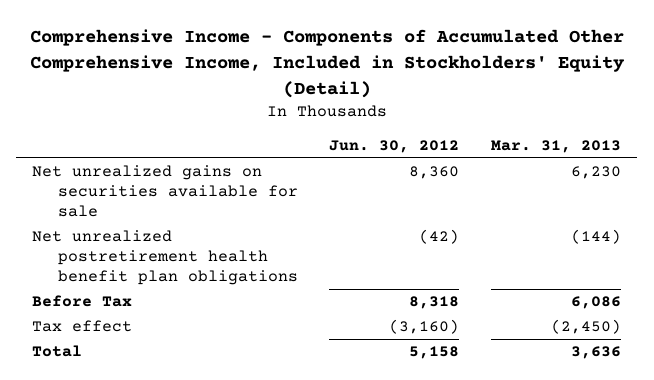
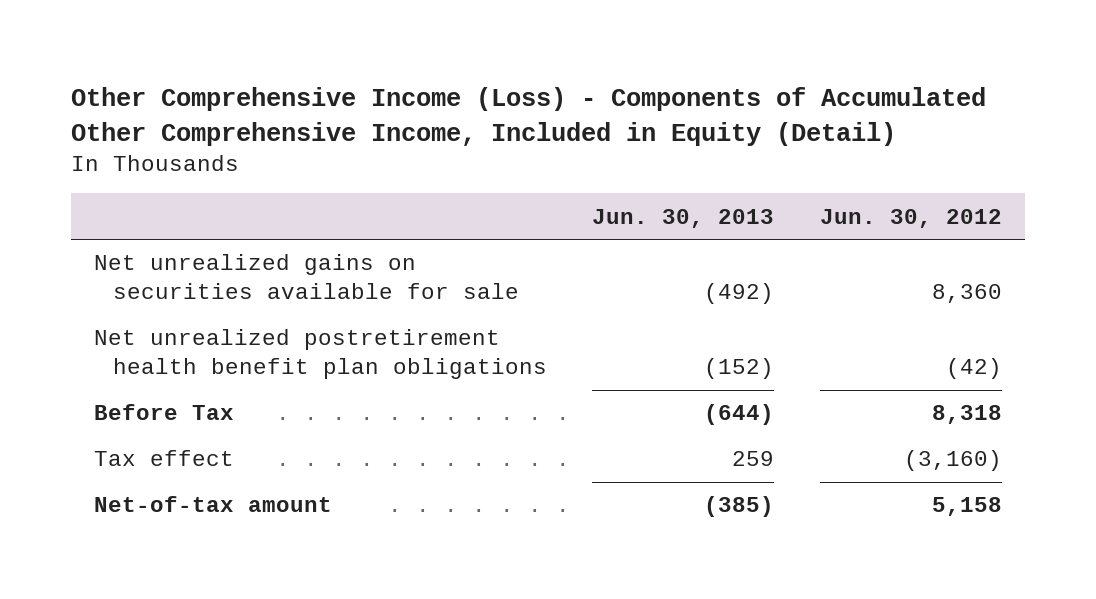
- Comprehensive Income - Components of Accumulated Other Comprehensive Income, Included in Stockholders' Equity (Detail)
+ Other Comprehensive Income (Loss) - Components of Accumulated Other Comprehensive Income, Included in Equity (Detail)
- | Jun. 30, 2012 | Mar. 31, 2013
+ | Jun. 30, 2013 | Jun. 30, 2012
- Total | 5,158 | 3,636
+ Net-of-tax amount | (385) | 5,158

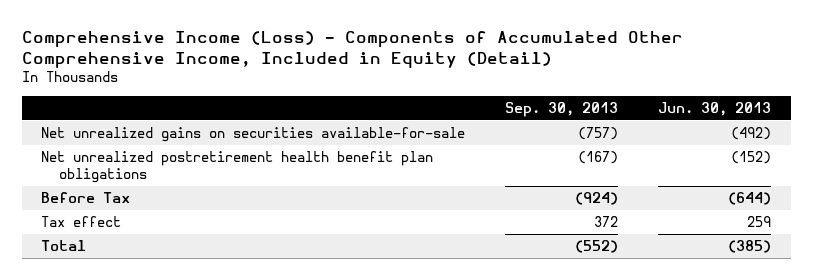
- Other Comprehensive Income (Loss) - Components of Accumulated Other Comprehensive Income, Included in Equity (Detail)
+ Comprehensive Income (Loss) - Components of Accumulated Other Comprehensive Income, Included in Equity (Detail)
- | Jun. 30, 2013 | Jun. 30, 2012
+ | Sep. 30, 2013 | Jun. 30, 2013
- Net unrealized gains on securities available for sale | (492) | 8,360
+ Net unrealized gains on securities available-for-sale | (757) | (492)
- Net-of-tax amount | (385) | 5,158
+ Total | (552) | (385)

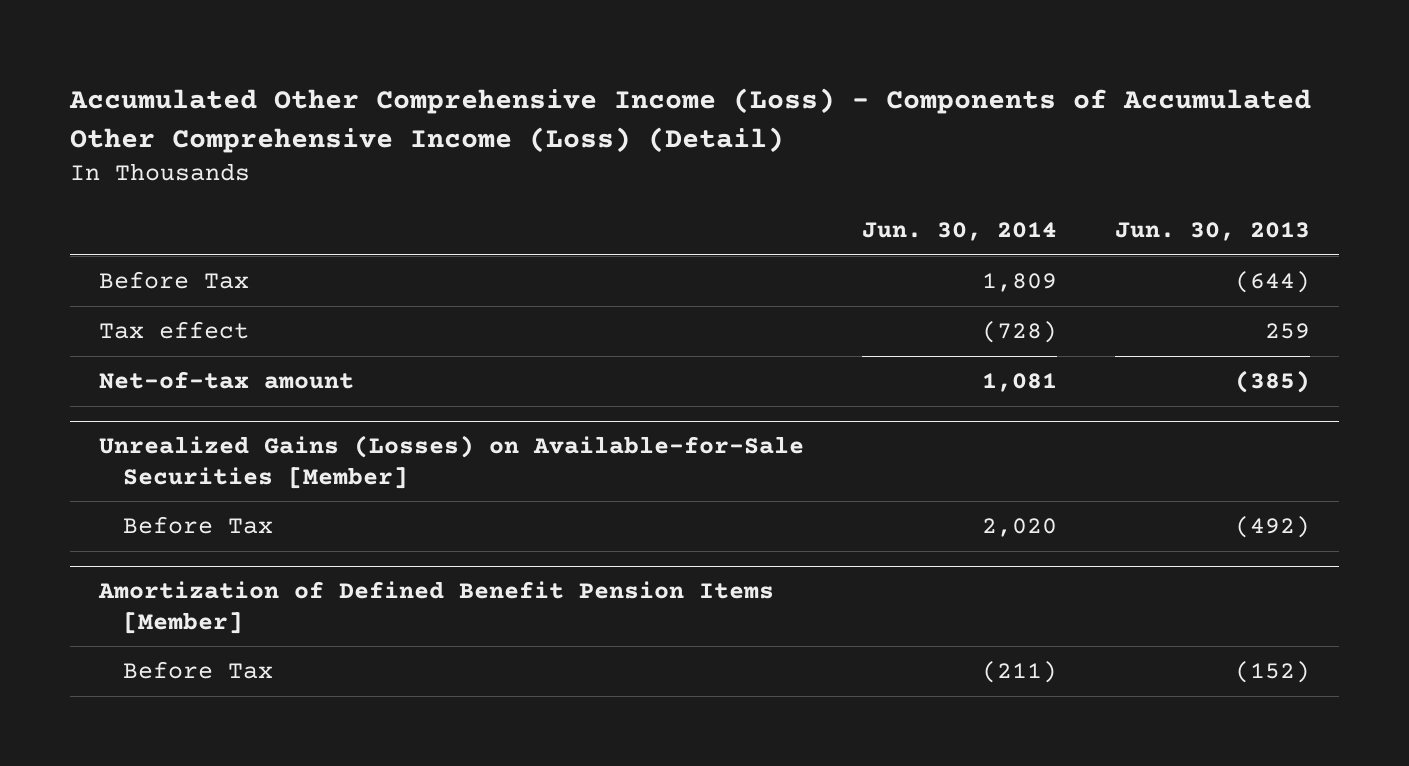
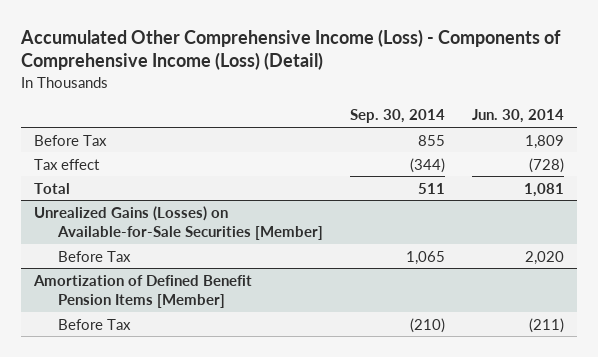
- Accumulated Other Comprehensive Income (Loss) - Components of Accumulated Other Comprehensive Income (Loss) (Detail)
+ Accumulated Other Comprehensive Income (Loss) - Components of Comprehensive Income (Loss) (Detail)
- | Jun. 30, 2014 | Jun. 30, 2013
+ | Sep. 30, 2014 | Jun. 30, 2014
- Net-of-tax amount | 1,081 | (385)
+ Total | 511 | 1,081

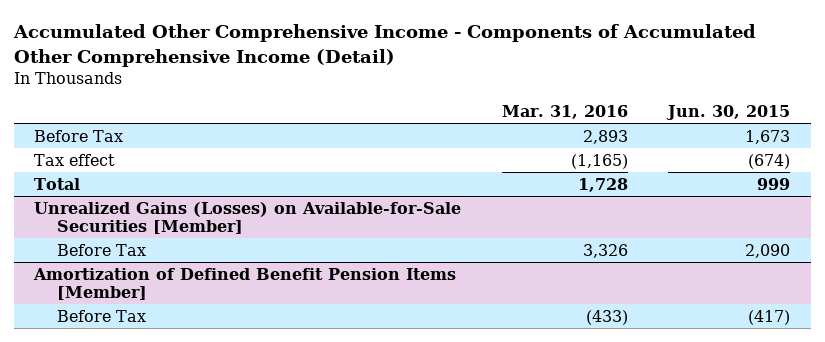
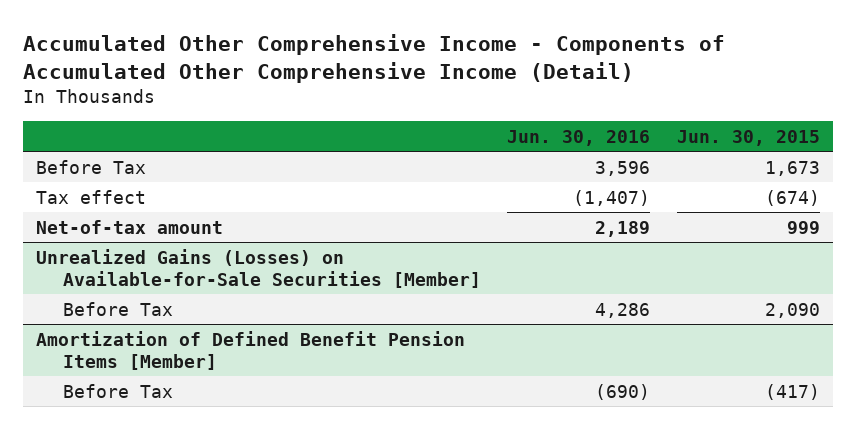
- | Mar. 31, 2016 | Jun. 30, 2015
+ | Jun. 30, 2016 | Jun. 30, 2015
- Total | 1,728 | 999
+ Net-of-tax amount | 2,189 | 999

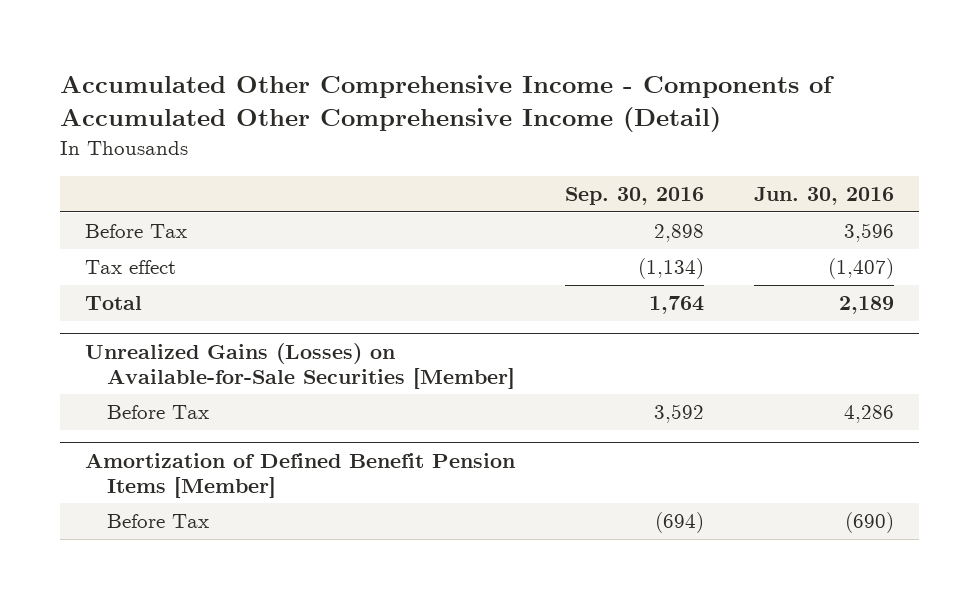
- | Jun. 30, 2016 | Jun. 30, 2015
+ | Sep. 30, 2016 | Jun. 30, 2016
- Net-of-tax amount | 2,189 | 999
+ Total | 1,764 | 2,189

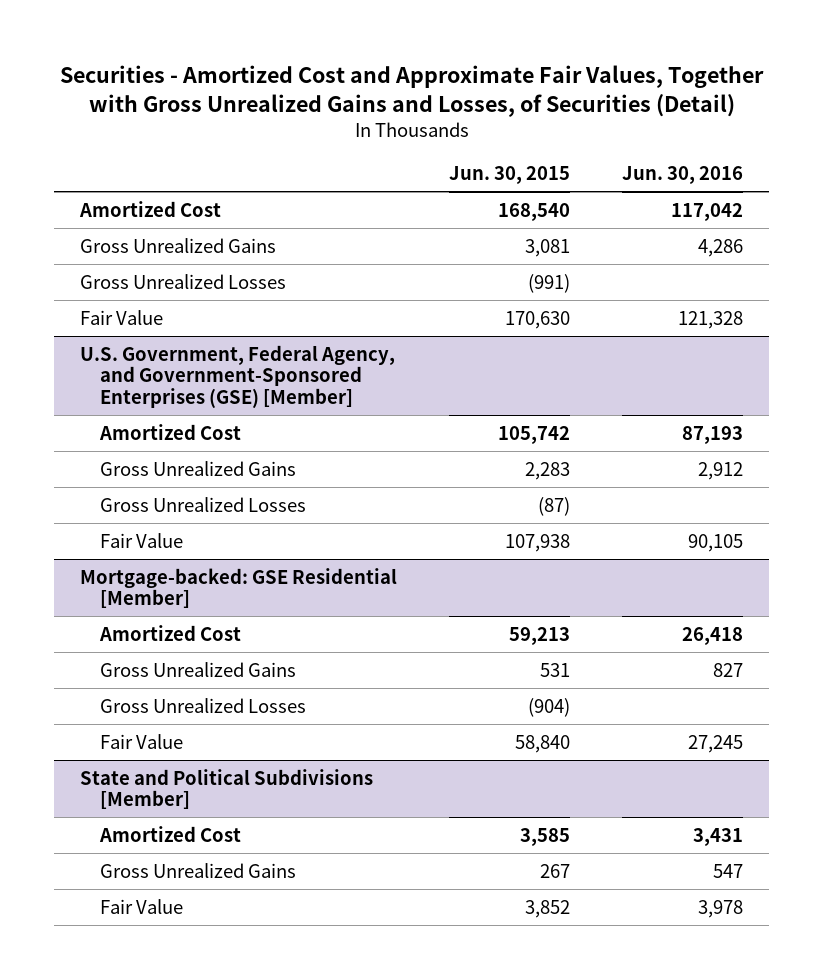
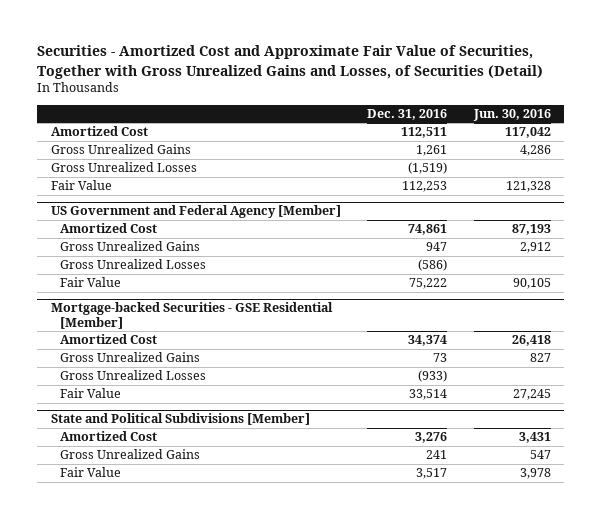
- Securities - Amortized Cost and Approximate Fair Values, Together with Gross Unrealized Gains and Losses, of Securities (Detail)
+ Securities - Amortized Cost and Approximate Fair Value of Securities, Together with Gross Unrealized Gains and Losses, of Securities (Detail)
- | Jun. 30, 2015 | Jun. 30, 2016
+ | Dec. 31, 2016 | Jun. 30, 2016
- U.S. Government, Federal Agency, and Government-Sponsored Enterprises (GSE) [Member]
+ US Government and Federal Agency [Member]
- Mortgage-backed: GSE Residential [Member]
+ Mortgage-backed Securities - GSE Residential [Member]

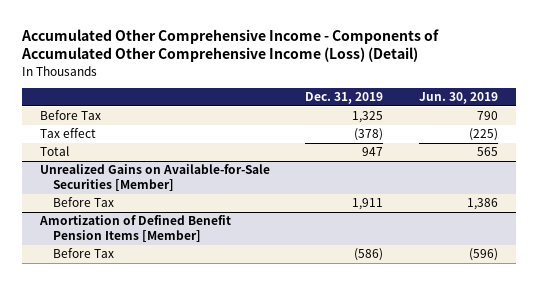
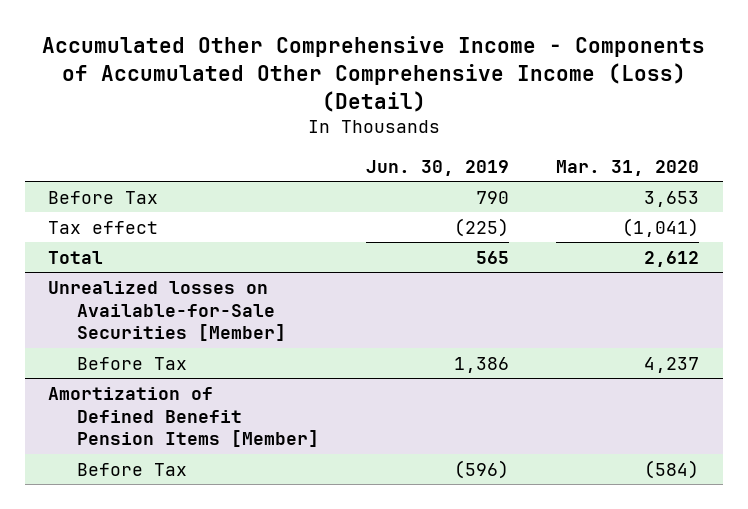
- | Dec. 31, 2019 | Jun. 30, 2019
+ | Jun. 30, 2019 | Mar. 31, 2020
- Unrealized Gains on Available-for-Sale Securities [Member]
+ Unrealized losses on Available-for-Sale Securities [Member]

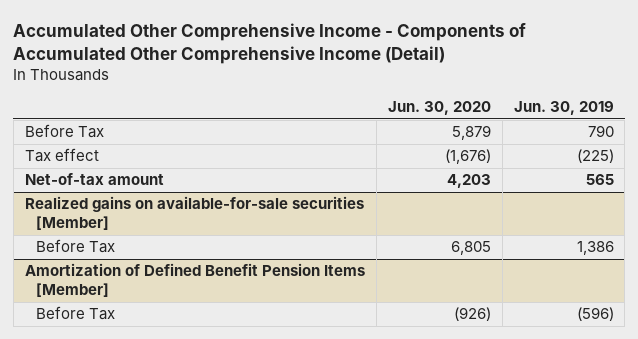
- Accumulated Other Comprehensive Income - Components of Accumulated Other Comprehensive Income (Loss) (Detail)
+ Accumulated Other Comprehensive Income - Components of Accumulated Other Comprehensive Income (Detail)
- | Jun. 30, 2019 | Mar. 31, 2020
+ | Jun. 30, 2020 | Jun. 30, 2019
- Total | 565 | 2,612
- Unrealized losses on Available-for-Sale Securities [Member]
+ Net-of-tax amount | 4,203 | 565
+ Realized gains on available-for-sale securities [Member]

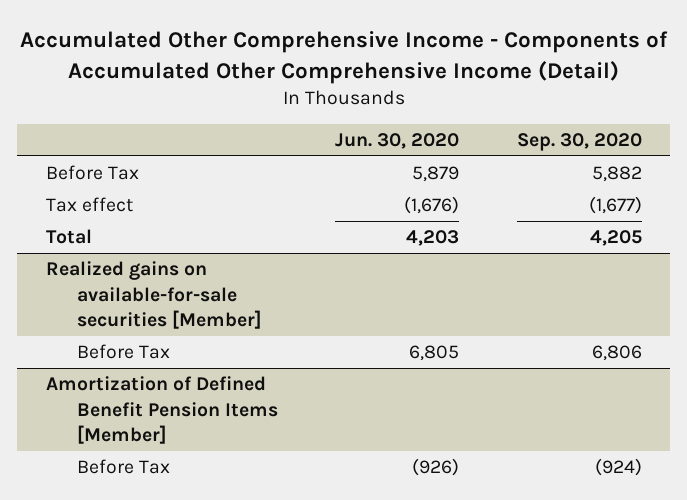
- | Jun. 30, 2020 | Jun. 30, 2019
+ | Jun. 30, 2020 | Sep. 30, 2020
- Net-of-tax amount | 4,203 | 565
+ Total | 4,203 | 4,205

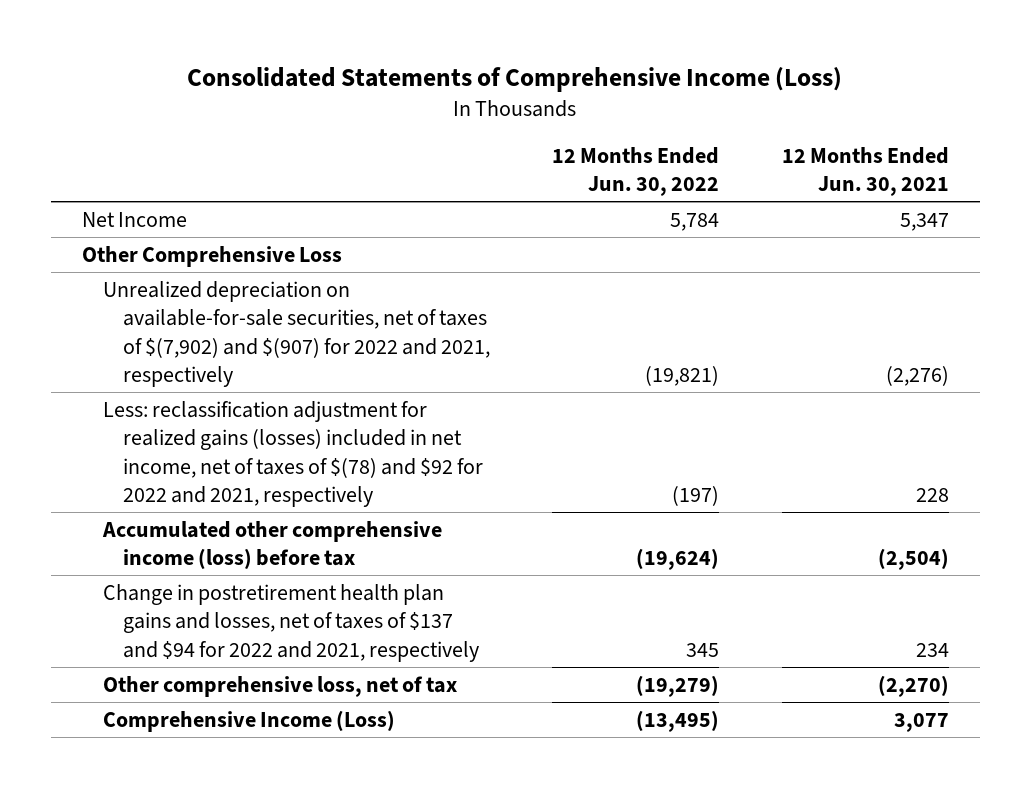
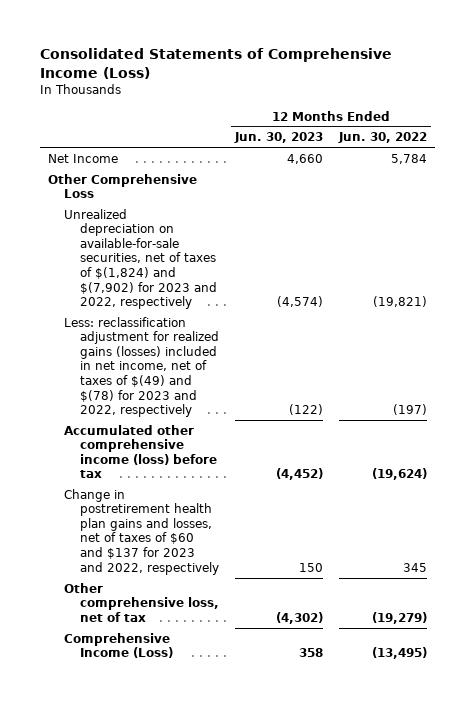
- | 12 Months Ended Jun. 30, 2022 | 12 Months Ended Jun. 30, 2021
+ | 12 Months Ended Jun. 30, 2023 | 12 Months Ended Jun. 30, 2022
- Unrealized depreciation on available-for-sale securities, net of taxes of $(7,902) and $(907) for 2022 and 2021, respectively | (19,821) | (2,276)
- Less: reclassification adjustment for realized gains (losses) included in net income, net of taxes of $(78) and $92 for 2022 and 2021, respectively | (197) | 228
+ Unrealized depreciation on available-for-sale securities, net of taxes of $(1,824) and $(7,902) for 2023 and 2022, respectively | (4,574) | (19,821)
+ Less: reclassification adjustment for realized gains (losses) included in net income, net of taxes of $(49) and $(78) for 2023 and 2022, respectively | (122) | (197)
- Change in postretirement health plan gains and losses, net of taxes of $137 and $94 for 2022 and 2021, respectively | 345 | 234
+ Change in postretirement health plan gains and losses, net of taxes of $60 and $137 for 2023 and 2022, respectively | 150 | 345

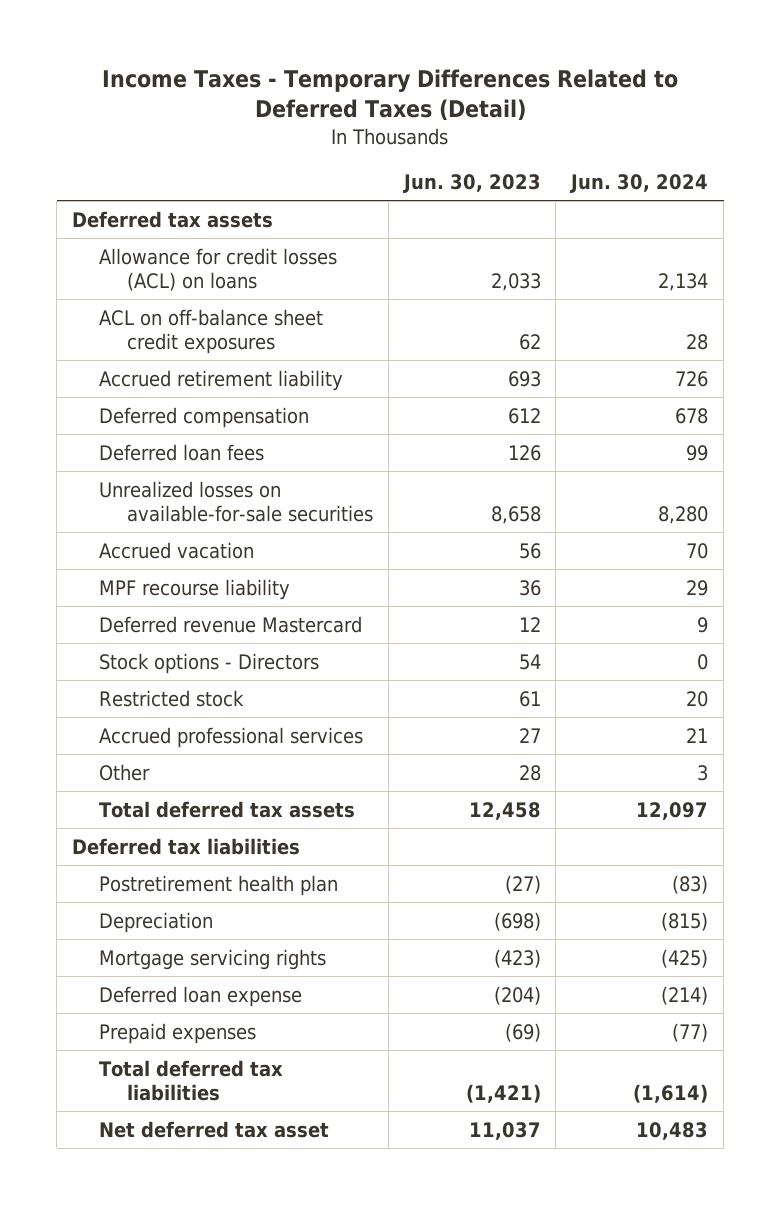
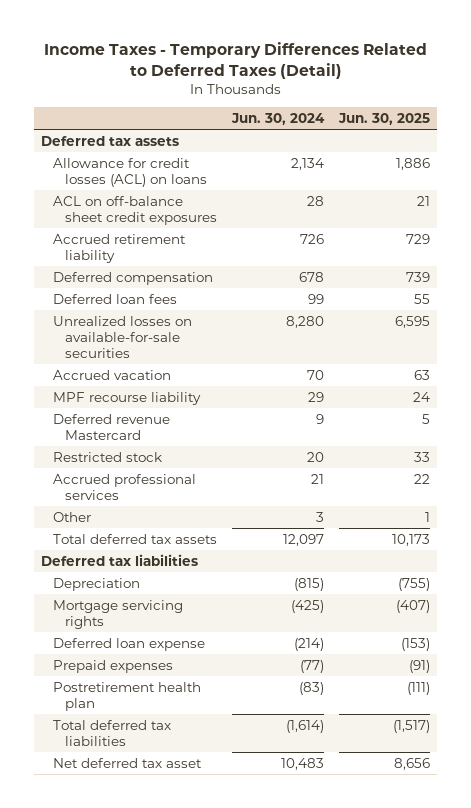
- | Jun. 30, 2023 | Jun. 30, 2024
+ | Jun. 30, 2024 | Jun. 30, 2025
- Stock options - Directors | 54 | 0
moved down: Postretirement health plan | (83) | (111)

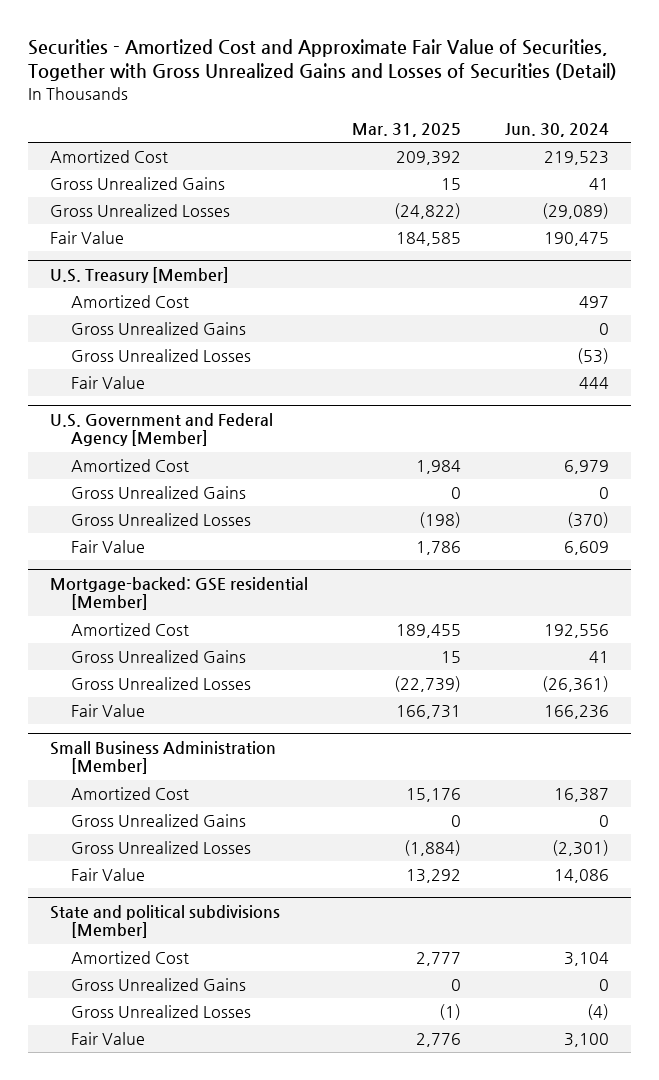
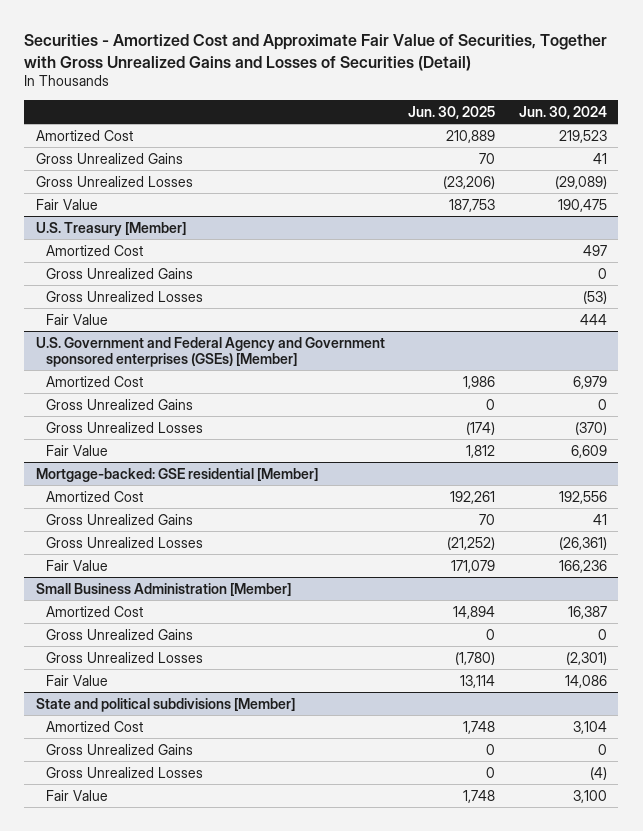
- | Mar. 31, 2025 | Jun. 30, 2024
+ | Jun. 30, 2025 | Jun. 30, 2024
- U.S. Government and Federal Agency [Member]
+ U.S. Government and Federal Agency and Government sponsored enterprises (GSEs) [Member]

